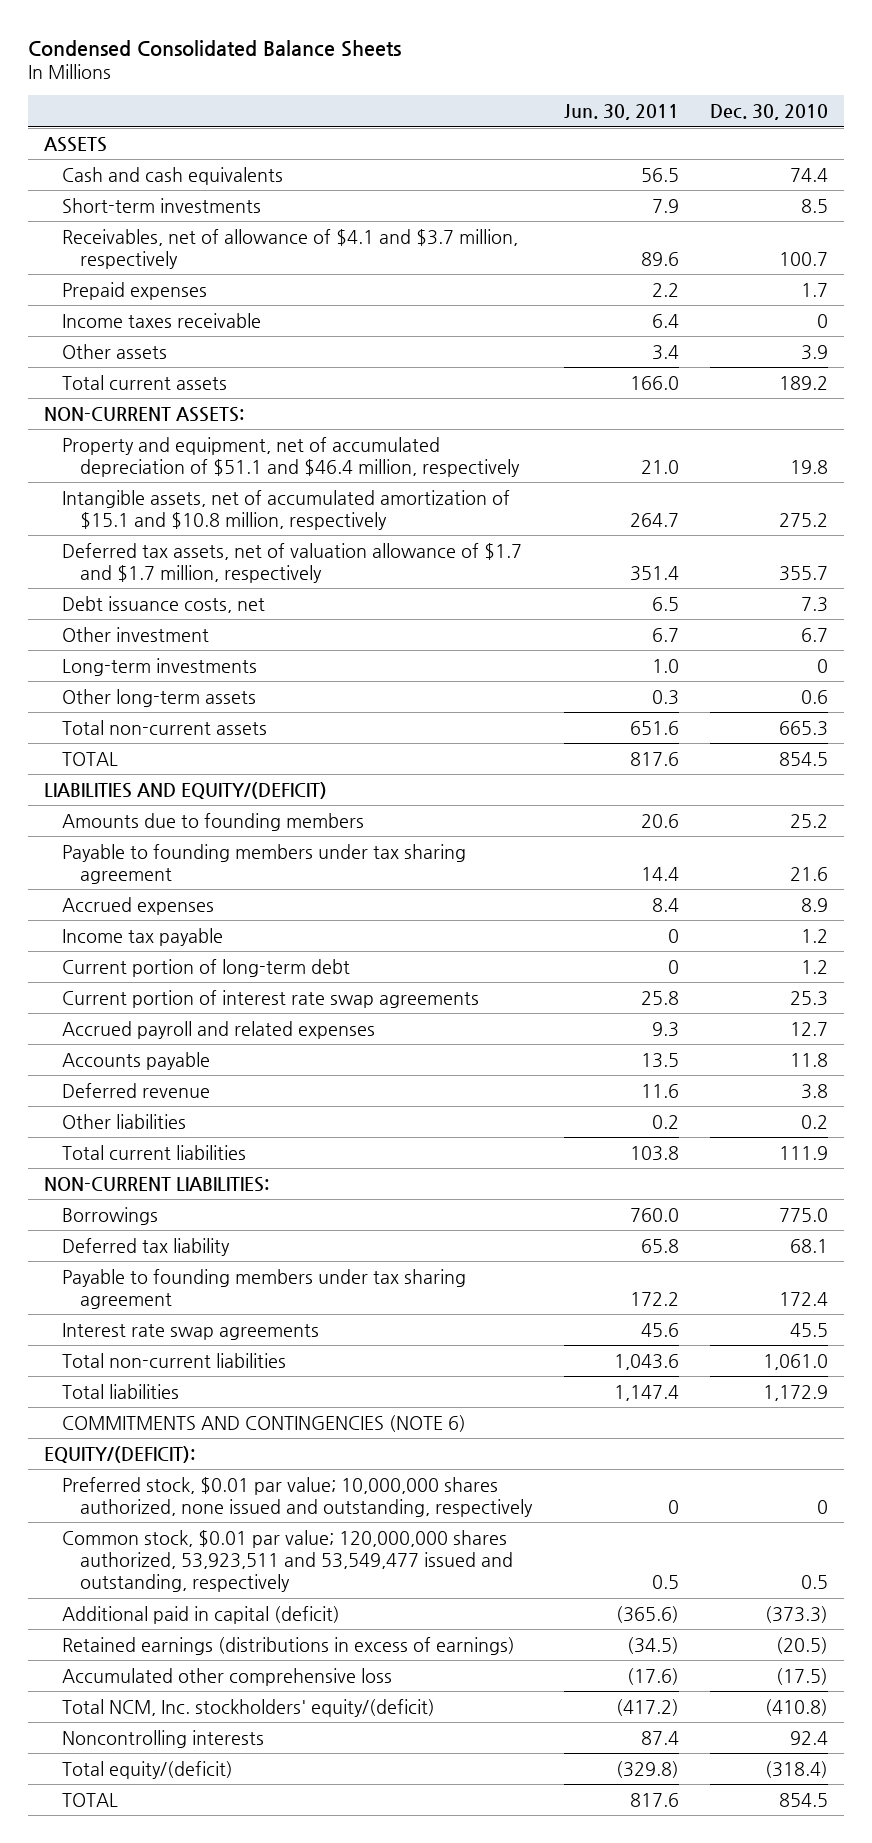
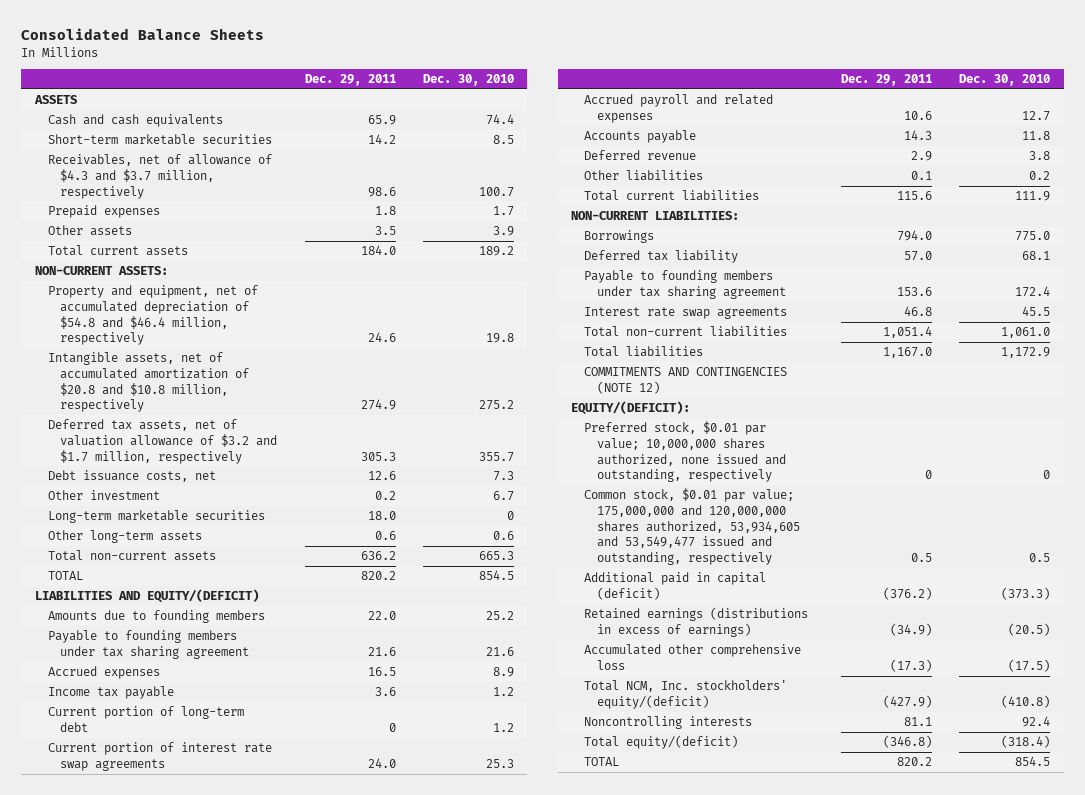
- Condensed Consolidated Balance Sheets
+ Consolidated Balance Sheets
- | Jun. 30, 2011 | Dec. 30, 2010
+ | Dec. 29, 2011 | Dec. 30, 2010
- Short-term investments | 7.9 | 8.5
- Receivables, net of allowance of $4.1 and $3.7 million, respectively | 89.6 | 100.7
+ Short-term marketable securities | 14.2 | 8.5
+ Receivables, net of allowance of $4.3 and $3.7 million, respectively | 98.6 | 100.7
- Income taxes receivable | 6.4 | 0
- Property and equipment, net of accumulated depreciation of $51.1 and $46.4 million, respectively | 21.0 | 19.8
- Intangible assets, net of accumulated amortization of $15.1 and $10.8 million, respectively | 264.7 | 275.2
- Deferred tax assets, net of valuation allowance of $1.7 and $1.7 million, respectively | 351.4 | 355.7
+ Property and equipment, net of accumulated depreciation of $54.8 and $46.4 million, respectively | 24.6 | 19.8
+ Intangible assets, net of accumulated amortization of $20.8 and $10.8 million, respectively | 274.9 | 275.2
+ Deferred tax assets, net of valuation allowance of $3.2 and $1.7 million, respectively | 305.3 | 355.7
- Long-term investments | 1.0 | 0
+ Long-term marketable securities | 18.0 | 0
- COMMITMENTS AND CONTINGENCIES (NOTE 6)
+ COMMITMENTS AND CONTINGENCIES (NOTE 12)
- Common stock, $0.01 par value; 120,000,000 shares authorized, 53,923,511 and 53,549,477 issued and outstanding, respectively | 0.5 | 0.5
+ Common stock, $0.01 par value; 175,000,000 and 120,000,000 shares authorized, 53,934,605 and 53,549,477 issued and outstanding, respectively | 0.5 | 0.5

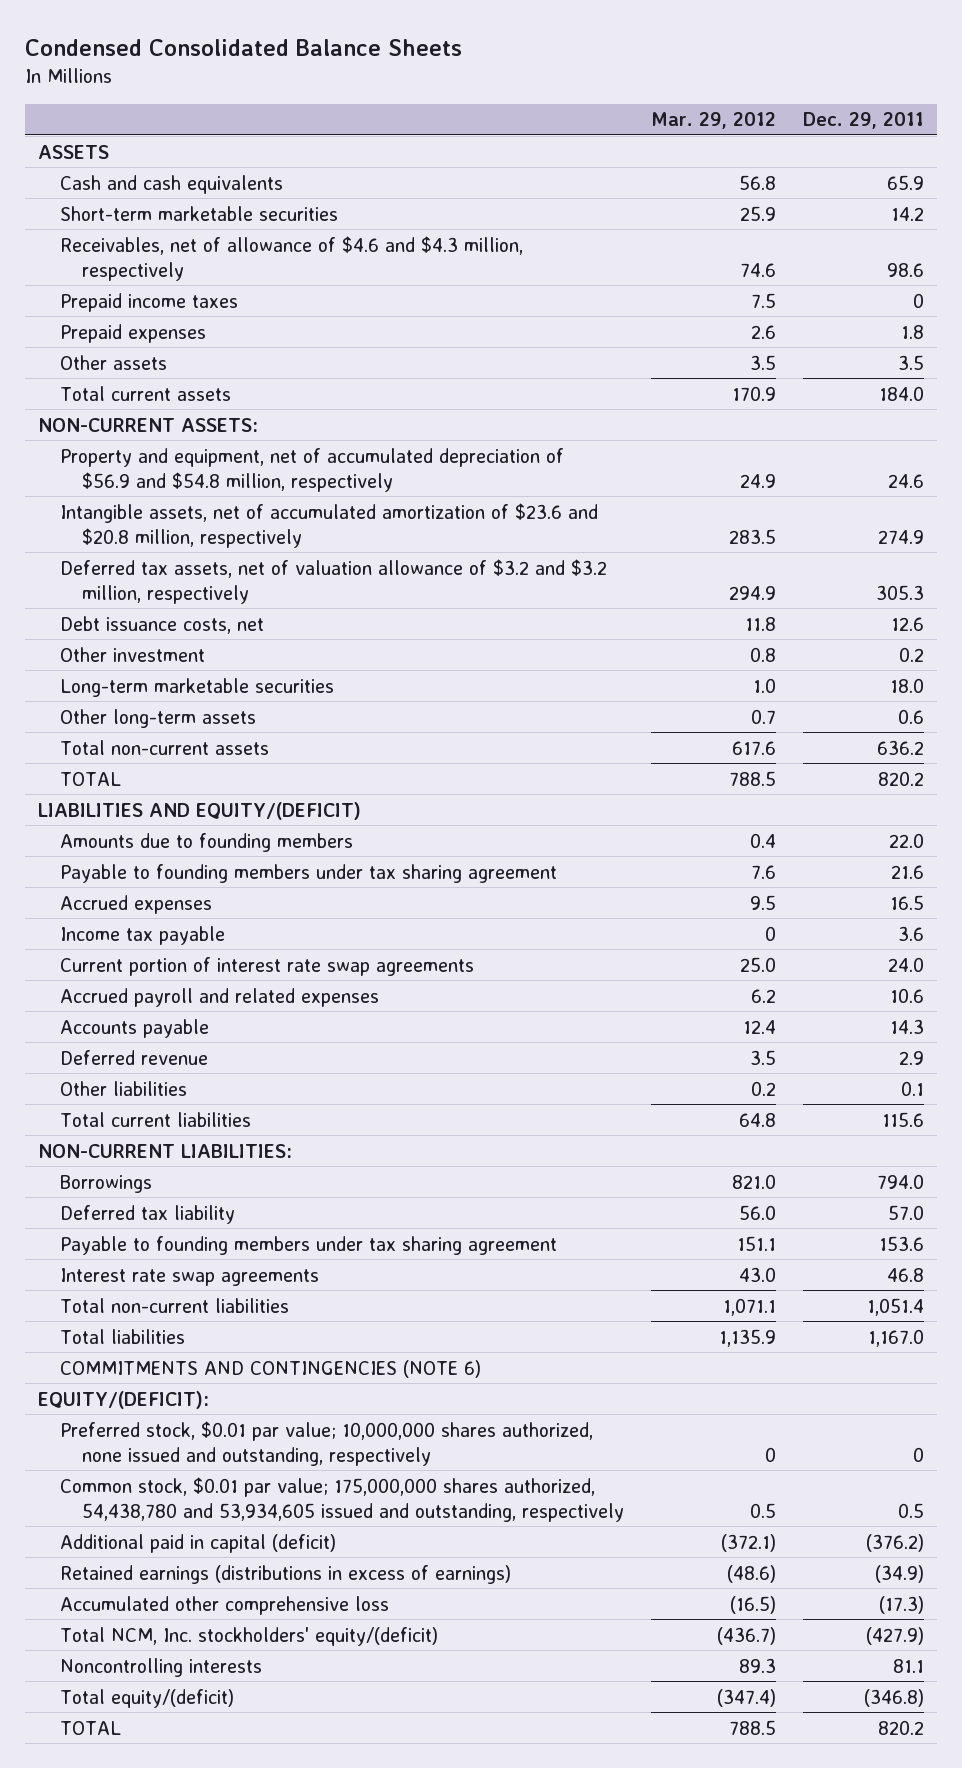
- Consolidated Balance Sheets
+ Condensed Consolidated Balance Sheets
- | Dec. 29, 2011 | Dec. 30, 2010
+ | Mar. 29, 2012 | Dec. 29, 2011
- Receivables, net of allowance of $4.3 and $3.7 million, respectively | 98.6 | 100.7
+ Receivables, net of allowance of $4.6 and $4.3 million, respectively | 74.6 | 98.6
+ Prepaid income taxes | 7.5 | 0
- Property and equipment, net of accumulated depreciation of $54.8 and $46.4 million, respectively | 24.6 | 19.8
- Intangible assets, net of accumulated amortization of $20.8 and $10.8 million, respectively | 274.9 | 275.2
- Deferred tax assets, net of valuation allowance of $3.2 and $1.7 million, respectively | 305.3 | 355.7
+ Property and equipment, net of accumulated depreciation of $56.9 and $54.8 million, respectively | 24.9 | 24.6
+ Intangible assets, net of accumulated amortization of $23.6 and $20.8 million, respectively | 283.5 | 274.9
+ Deferred tax assets, net of valuation allowance of $3.2 and $3.2 million, respectively | 294.9 | 305.3
- Current portion of long-term debt | 0 | 1.2
- COMMITMENTS AND CONTINGENCIES (NOTE 12)
+ COMMITMENTS AND CONTINGENCIES (NOTE 6)
- Common stock, $0.01 par value; 175,000,000 and 120,000,000 shares authorized, 53,934,605 and 53,549,477 issued and outstanding, respectively | 0.5 | 0.5
+ Common stock, $0.01 par value; 175,000,000 shares authorized, 54,438,780 and 53,934,605 issued and outstanding, respectively | 0.5 | 0.5

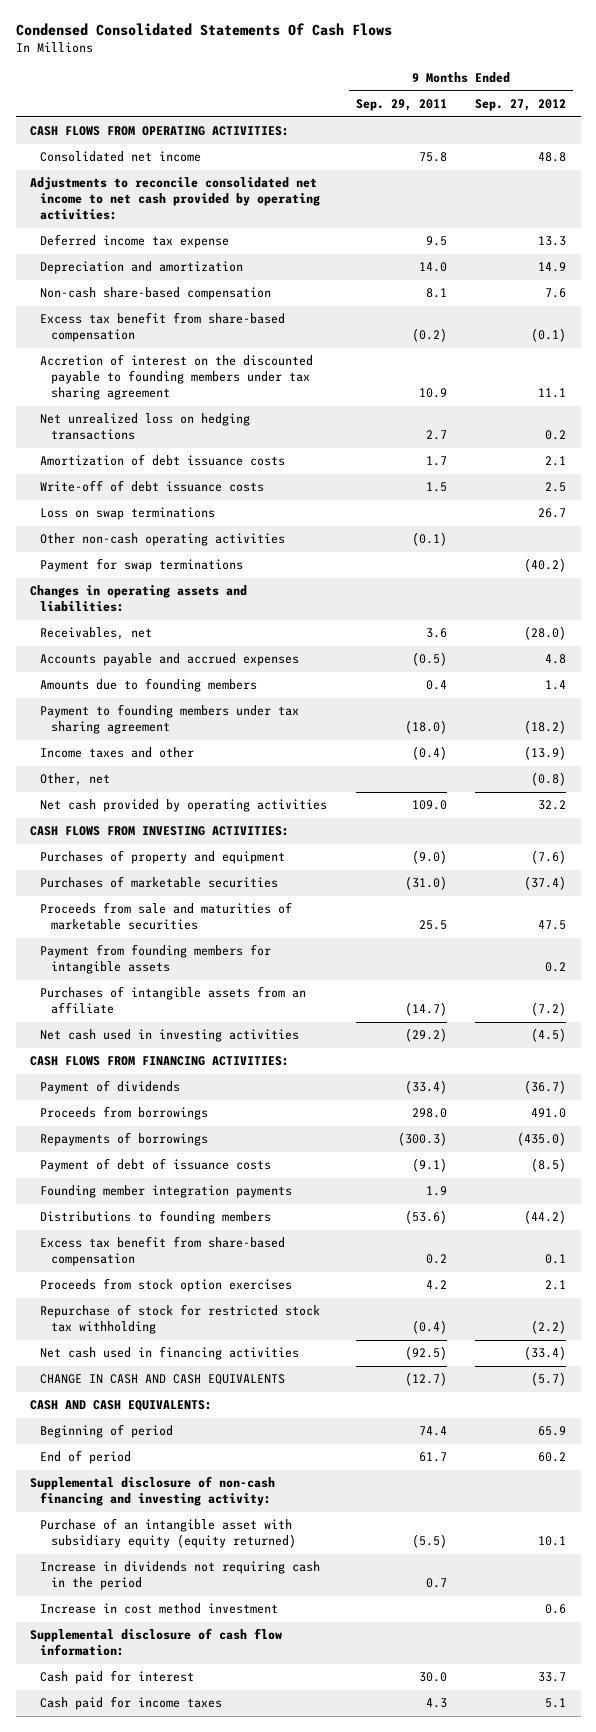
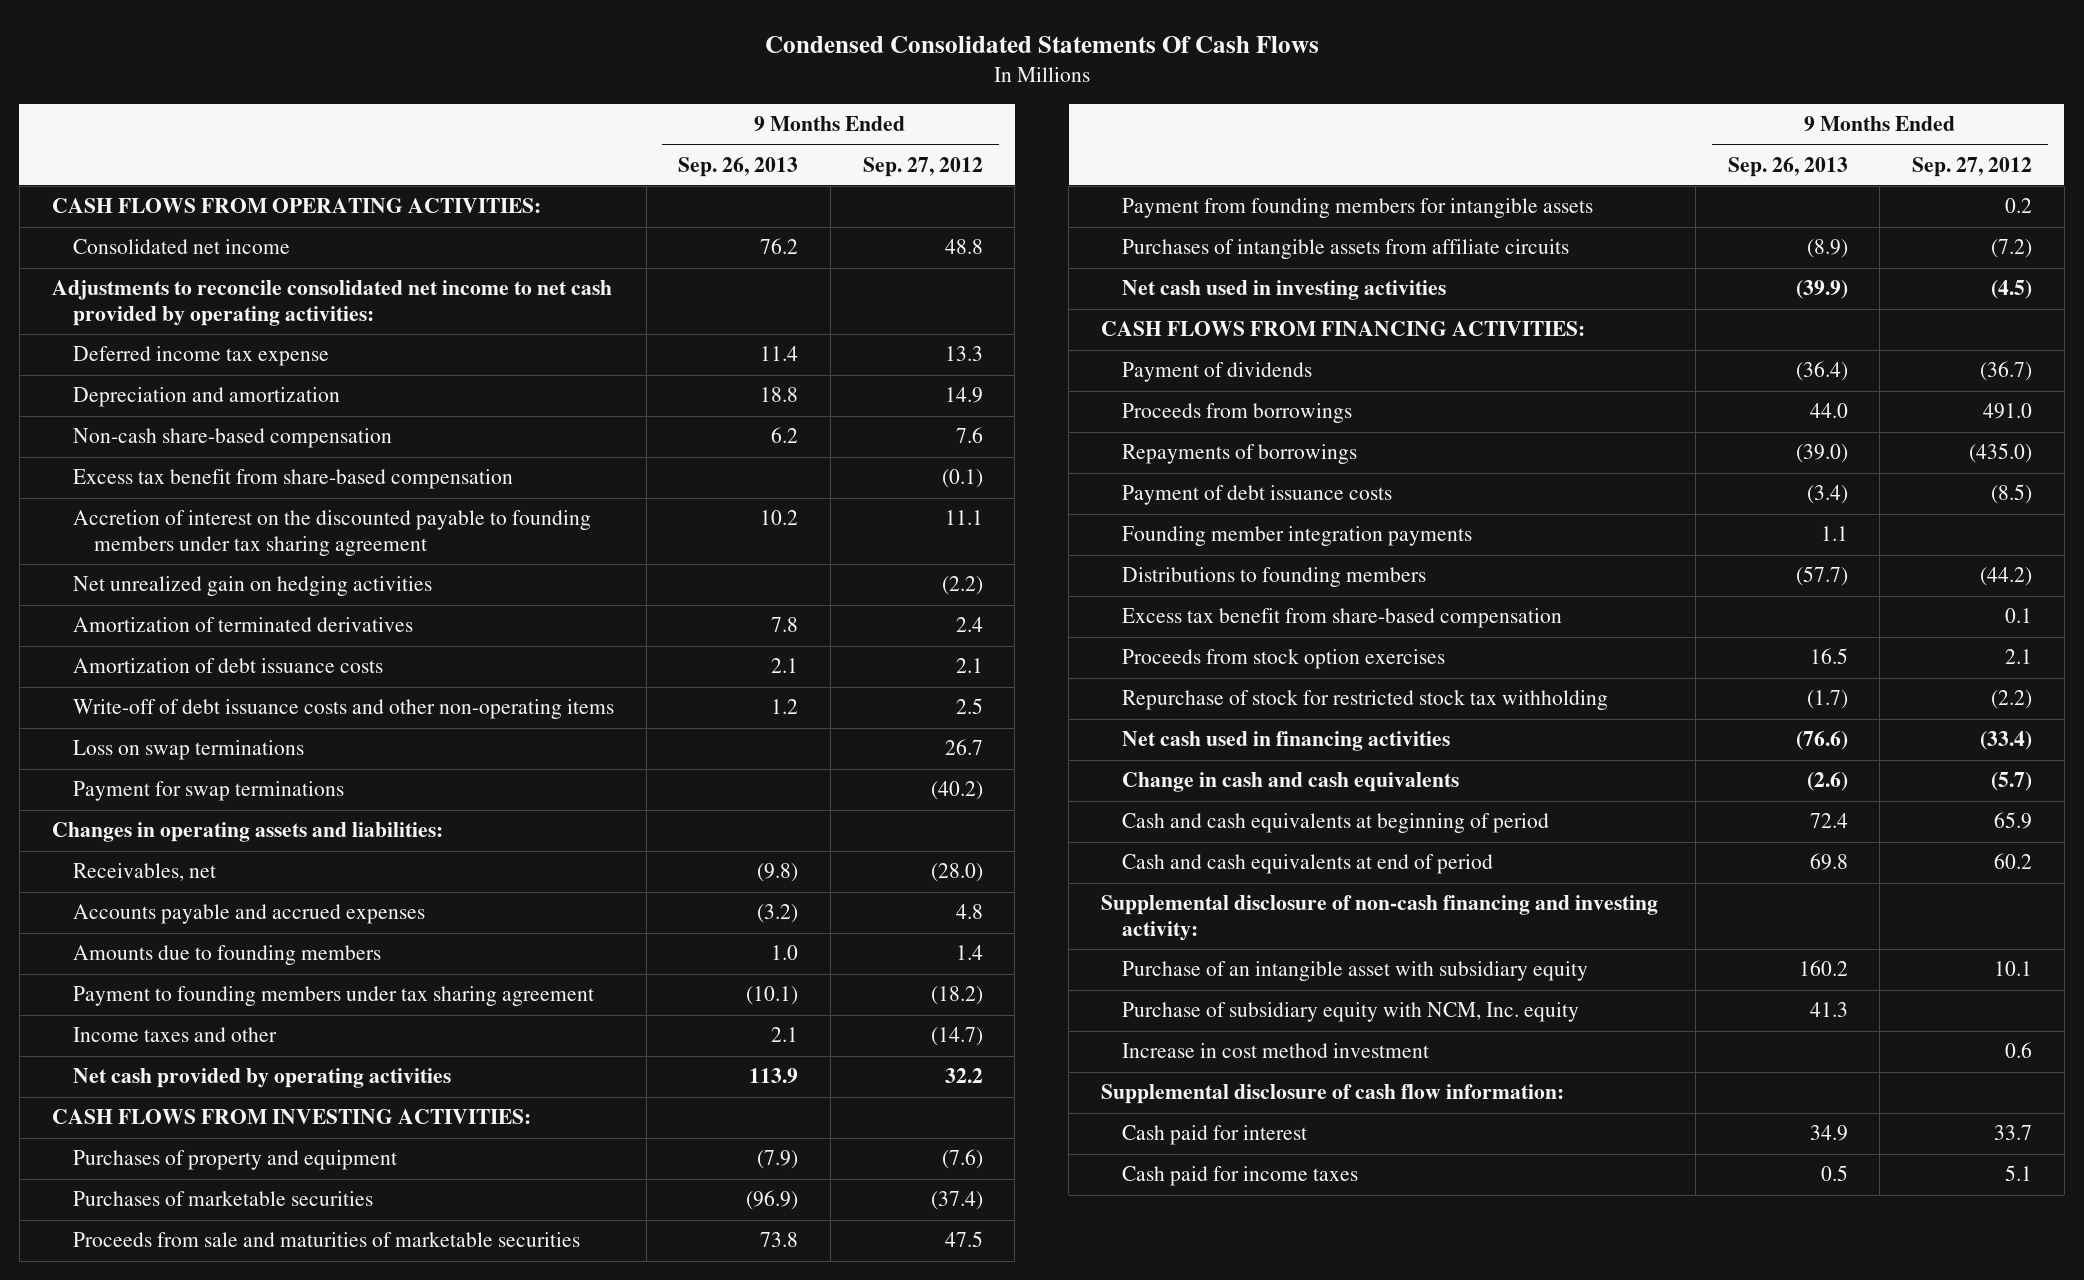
- | 9 Months Ended Sep. 29, 2011 | 9 Months Ended Sep. 27, 2012
+ | 9 Months Ended Sep. 26, 2013 | 9 Months Ended Sep. 27, 2012
- Net unrealized loss on hedging transactions | 2.7 | 0.2
+ Net unrealized gain on hedging activities | | (2.2)
+ Amortization of terminated derivatives | 7.8 | 2.4
- Write-off of debt issuance costs | 1.5 | 2.5
+ Write-off of debt issuance costs and other non-operating items | 1.2 | 2.5
- Other non-cash operating activities | (0.1) |
- Income taxes and other | (0.4) | (13.9)
- Other, net | | (0.8)
+ Income taxes and other | 2.1 | (14.7)
- Purchases of intangible assets from an affiliate | (14.7) | (7.2)
+ Purchases of intangible assets from affiliate circuits | (8.9) | (7.2)
- Payment of debt of issuance costs | (9.1) | (8.5)
+ Payment of debt issuance costs | (3.4) | (8.5)
- CHANGE IN CASH AND CASH EQUIVALENTS | (12.7) | (5.7)
- CASH AND CASH EQUIVALENTS:
- Beginning of period | 74.4 | 65.9
- End of period | 61.7 | 60.2
+ Change in cash and cash equivalents | (2.6) | (5.7)
+ Cash and cash equivalents at beginning of period | 72.4 | 65.9
+ Cash and cash equivalents at end of period | 69.8 | 60.2
- Purchase of an intangible asset with subsidiary equity (equity returned) | (5.5) | 10.1
- Increase in dividends not requiring cash in the period | 0.7 |
+ Purchase of an intangible asset with subsidiary equity | 160.2 | 10.1
+ Purchase of subsidiary equity with NCM, Inc. equity | 41.3 |

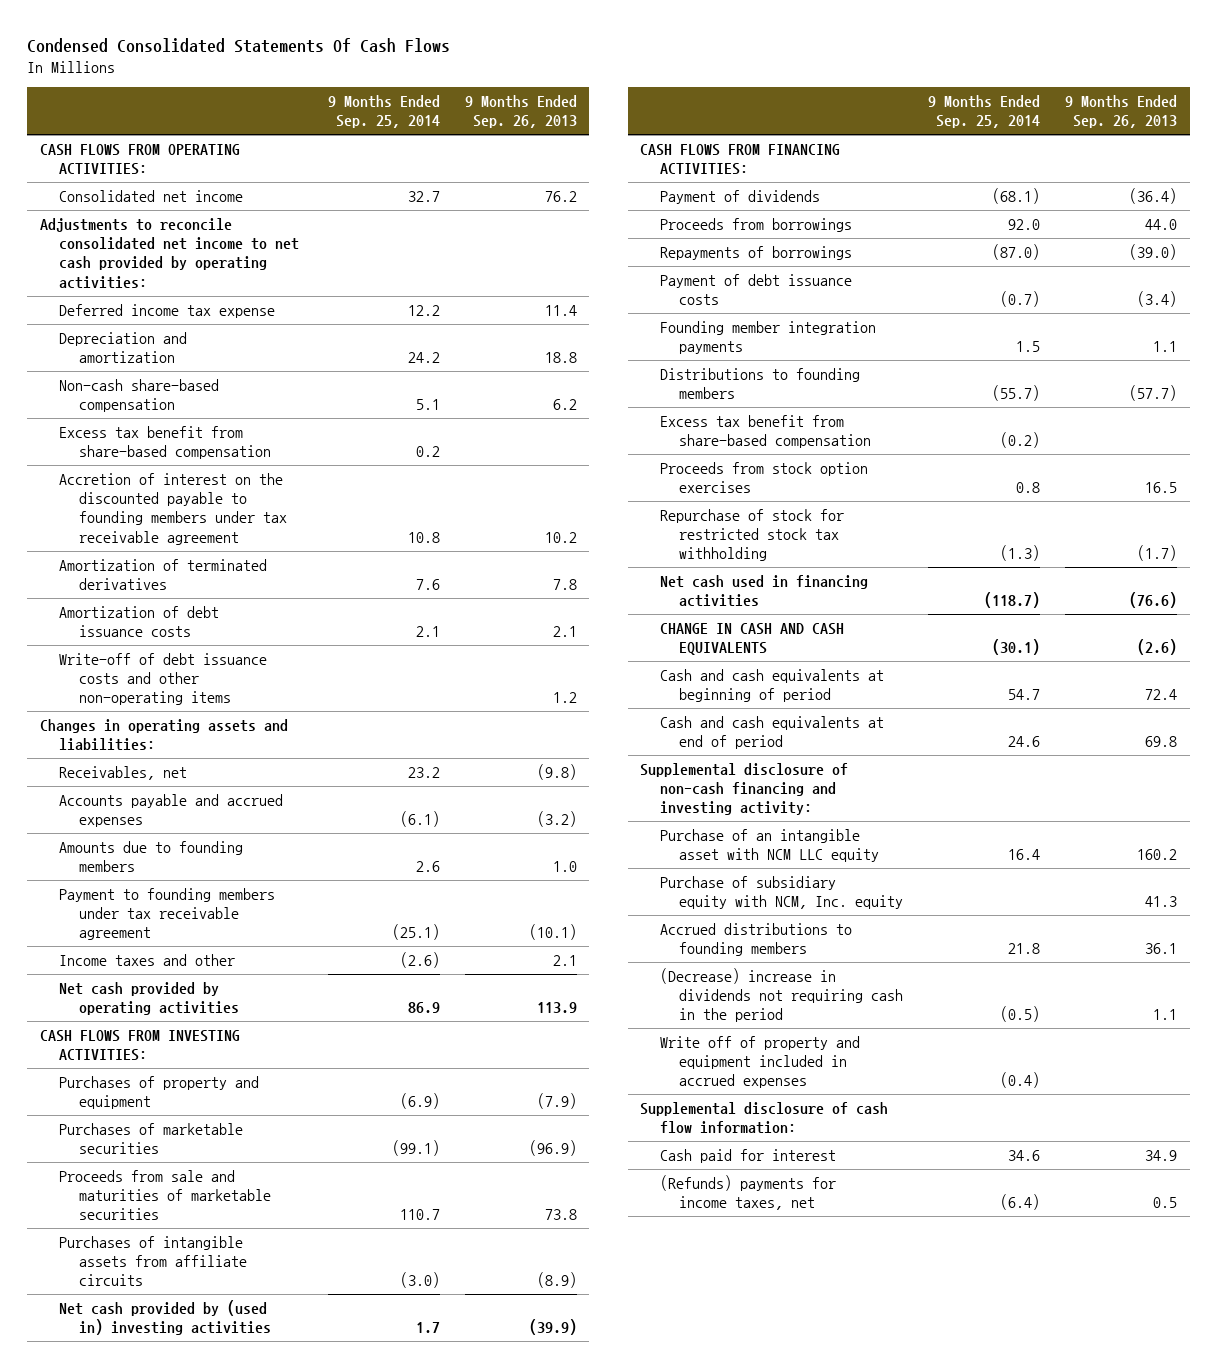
- | 9 Months Ended Sep. 26, 2013 | 9 Months Ended Sep. 27, 2012
+ | 9 Months Ended Sep. 25, 2014 | 9 Months Ended Sep. 26, 2013
- Accretion of interest on the discounted payable to founding members under tax sharing agreement | 10.2 | 11.1
- Net unrealized gain on hedging activities | | (2.2)
+ Accretion of interest on the discounted payable to founding members under tax receivable agreement | 10.8 | 10.2
- Loss on swap terminations | | 26.7
- Payment for swap terminations | | (40.2)
- Payment to founding members under tax sharing agreement | (10.1) | (18.2)
+ Payment to founding members under tax receivable agreement | (25.1) | (10.1)
- Payment from founding members for intangible assets | | 0.2
- Net cash used in investing activities | (39.9) | (4.5)
+ Net cash provided by (used in) investing activities | 1.7 | (39.9)
- Change in cash and cash equivalents | (2.6) | (5.7)
+ CHANGE IN CASH AND CASH EQUIVALENTS | (30.1) | (2.6)
- Purchase of an intangible asset with subsidiary equity | 160.2 | 10.1
+ Purchase of an intangible asset with NCM LLC equity | 16.4 | 160.2
- Increase in cost method investment | | 0.6
+ Accrued distributions to founding members | 21.8 | 36.1
+ (Decrease) increase in dividends not requiring cash in the period | (0.5) | 1.1
+ Write off of property and equipment included in accrued expenses | (0.4) |
- Cash paid for income taxes | 0.5 | 5.1
+ (Refunds) payments for income taxes, net | (6.4) | 0.5

